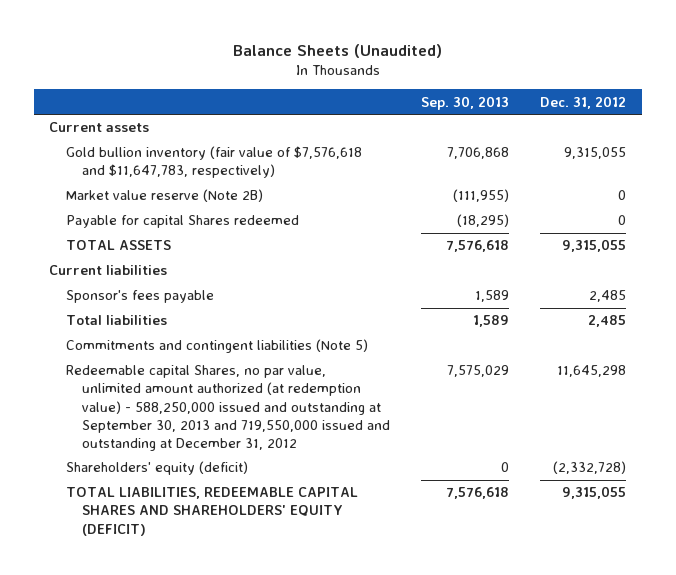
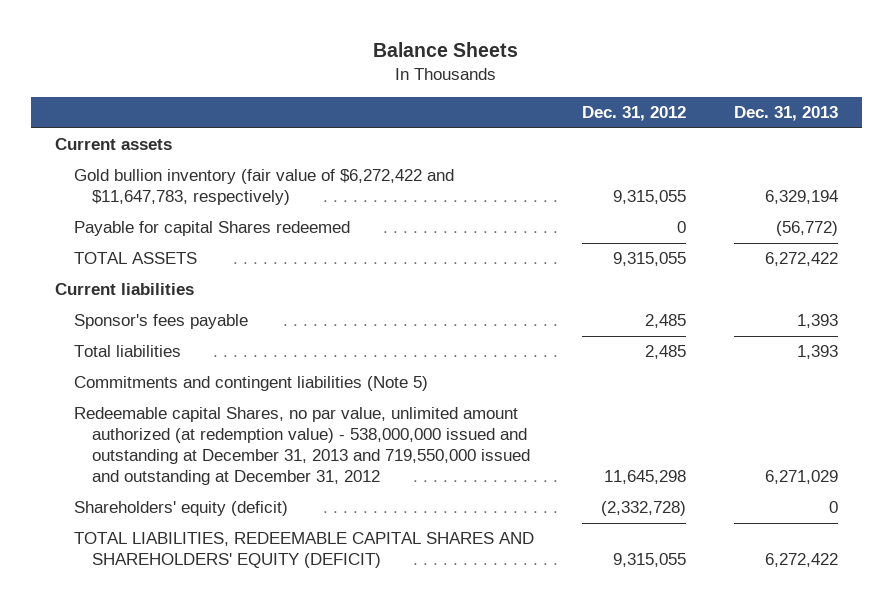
- Balance Sheets (Unaudited)
+ Balance Sheets
- | Sep. 30, 2013 | Dec. 31, 2012
+ | Dec. 31, 2012 | Dec. 31, 2013
- Gold bullion inventory (fair value of $7,576,618 and $11,647,783, respectively) | 7,706,868 | 9,315,055
- Market value reserve (Note 2B) | (111,955) | 0
+ Gold bullion inventory (fair value of $6,272,422 and $11,647,783, respectively) | 9,315,055 | 6,329,194
- Redeemable capital Shares, no par value, unlimited amount authorized (at redemption value) - 588,250,000 issued and outstanding at September 30, 2013 and 719,550,000 issued and outstanding at December 31, 2012 | 7,575,029 | 11,645,298
+ Redeemable capital Shares, no par value, unlimited amount authorized (at redemption value) - 538,000,000 issued and outstanding at December 31, 2013 and 719,550,000 issued and outstanding at December 31, 2012 | 11,645,298 | 6,271,029

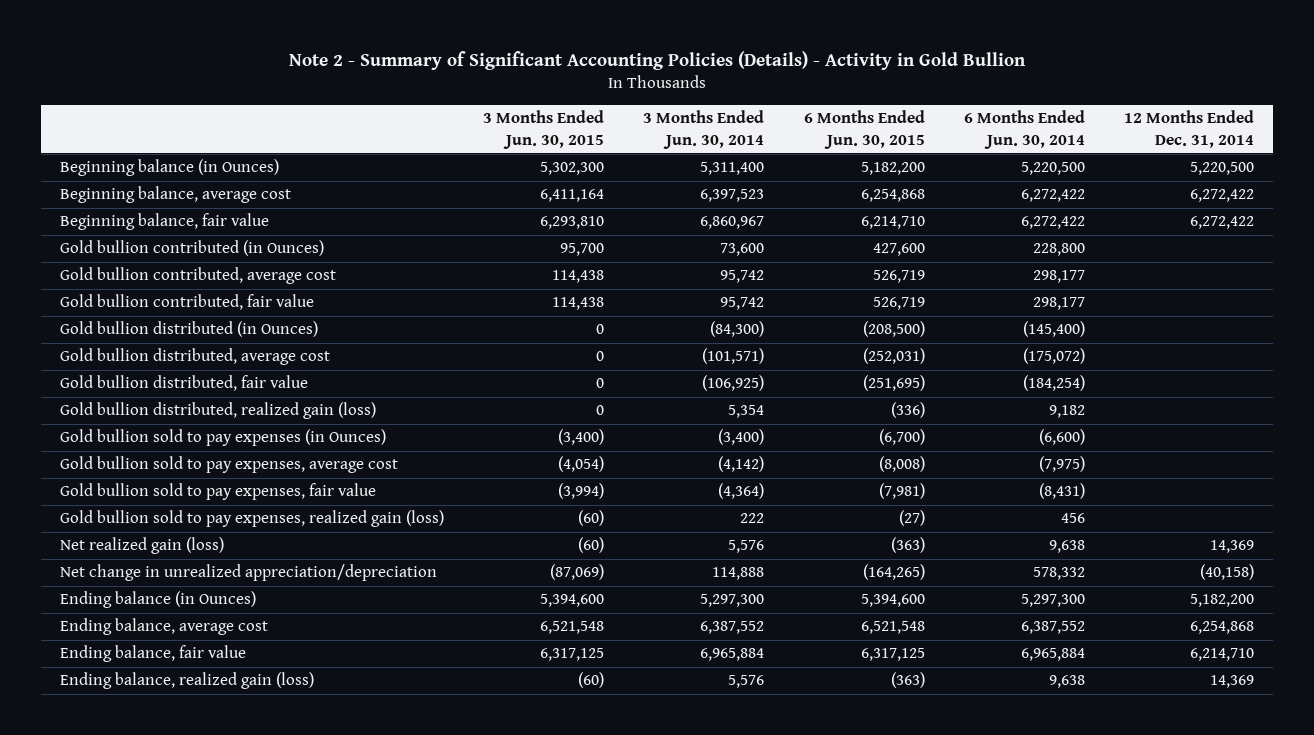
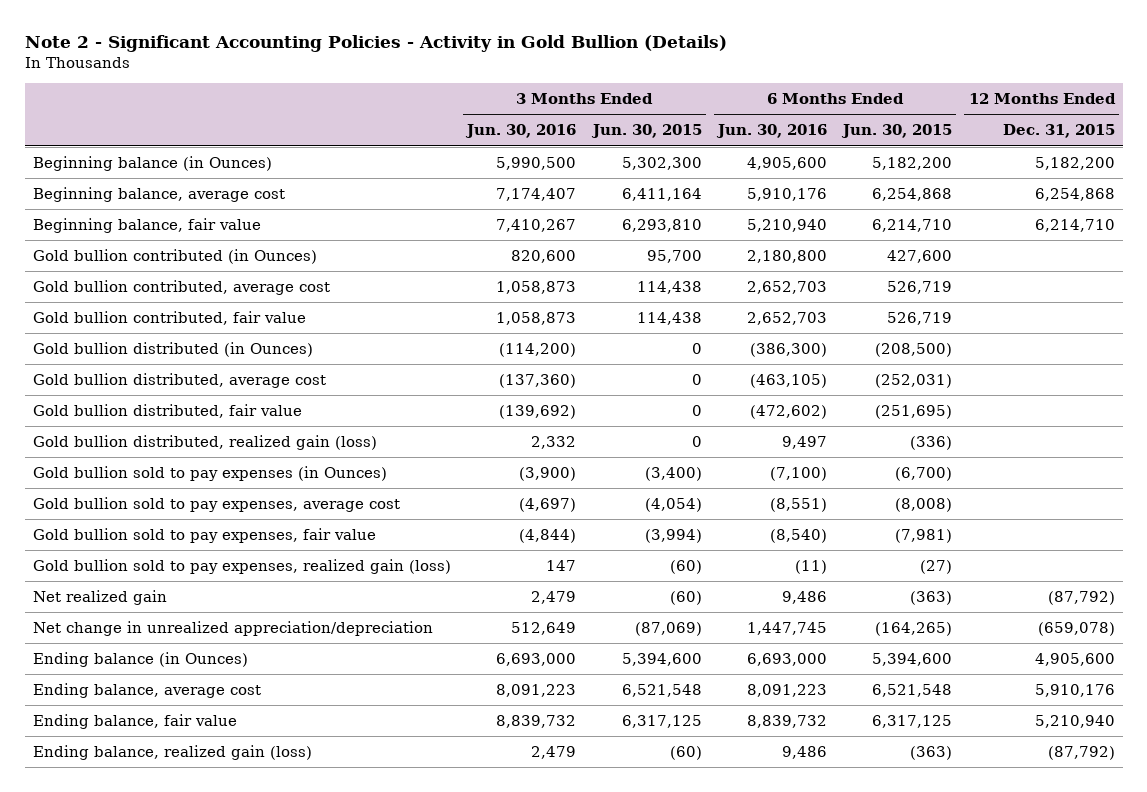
- Note 2 - Summary of Significant Accounting Policies (Details) - Activity in Gold Bullion
+ Note 2 - Significant Accounting Policies - Activity in Gold Bullion (Details)
- | 3 Months Ended Jun. 30, 2015 | 3 Months Ended Jun. 30, 2014 | 6 Months Ended Jun. 30, 2015 | 6 Months Ended Jun. 30, 2014 | 12 Months Ended Dec. 31, 2014
+ | 3 Months Ended Jun. 30, 2016 | 3 Months Ended Jun. 30, 2015 | 6 Months Ended Jun. 30, 2016 | 6 Months Ended Jun. 30, 2015 | 12 Months Ended Dec. 31, 2015
- Net realized gain (loss) | (60) | 5,576 | (363) | 9,638 | 14,369
+ Net realized gain | 2,479 | (60) | 9,486 | (363) | (87,792)

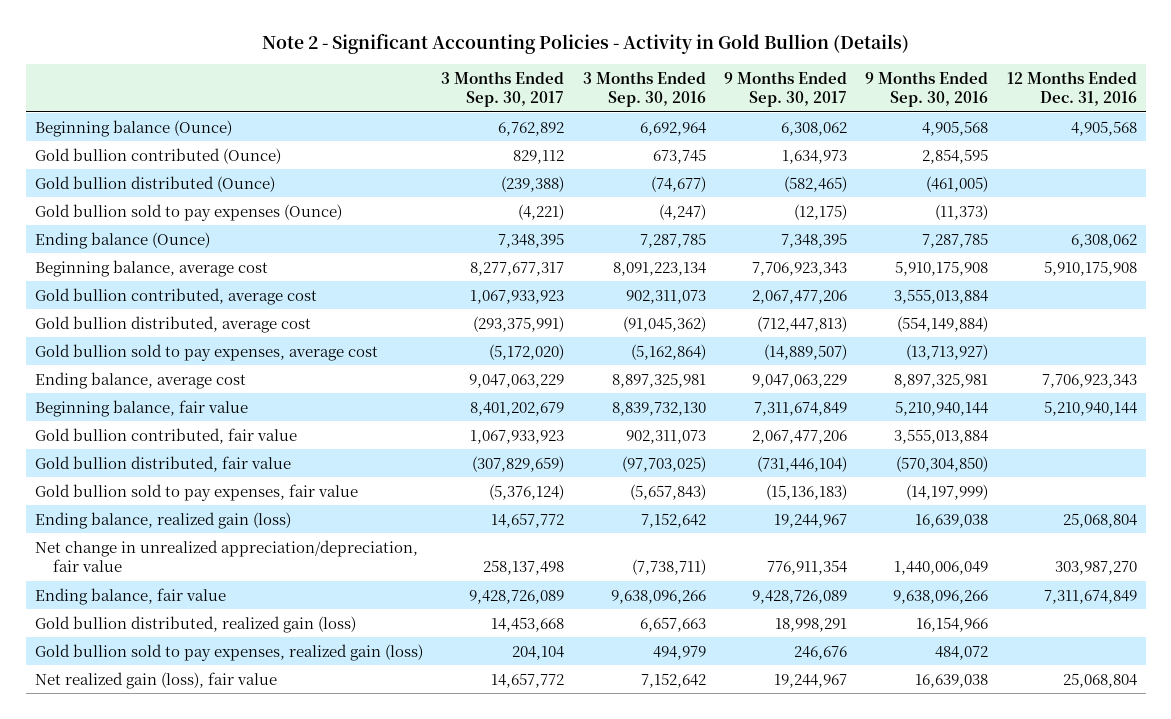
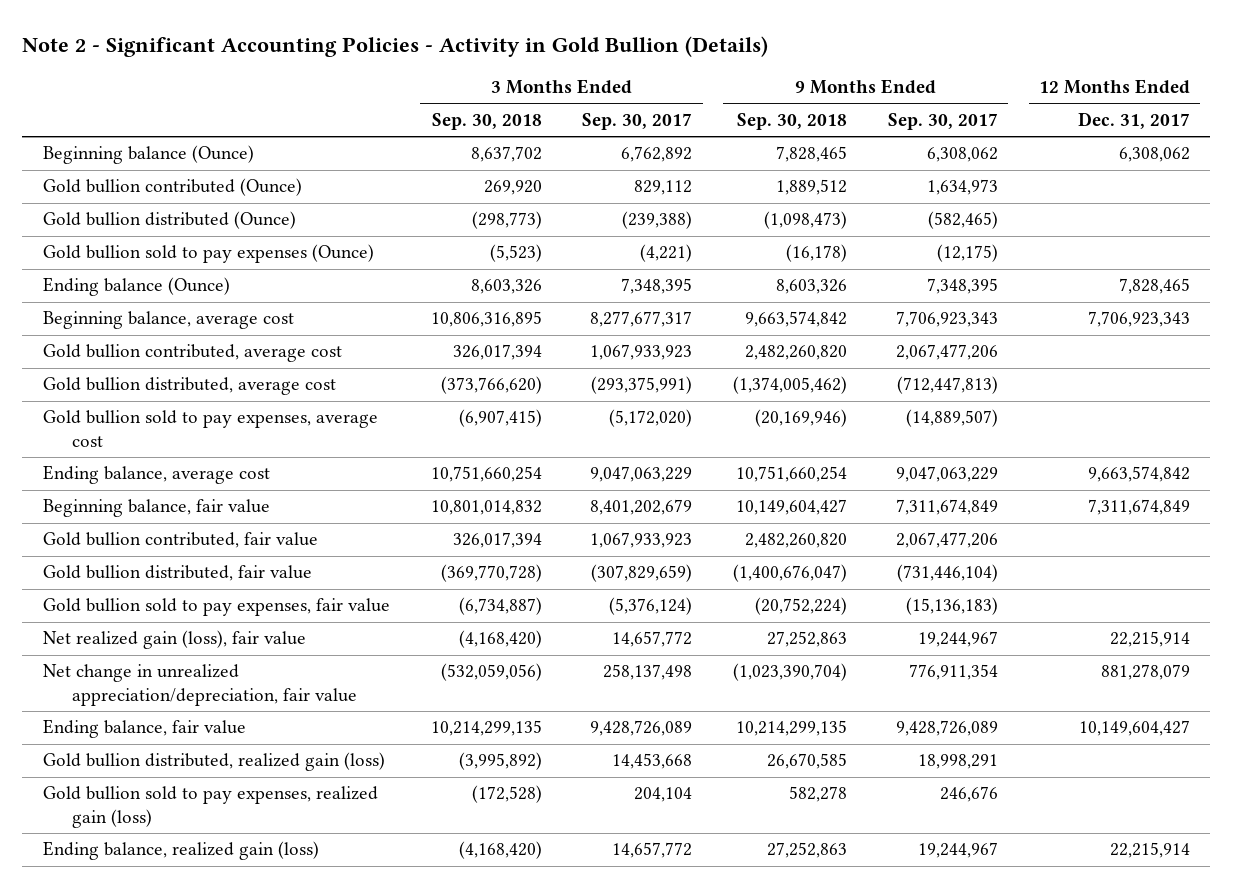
- | 3 Months Ended Sep. 30, 2017 | 3 Months Ended Sep. 30, 2016 | 9 Months Ended Sep. 30, 2017 | 9 Months Ended Sep. 30, 2016 | 12 Months Ended Dec. 31, 2016
+ | 3 Months Ended Sep. 30, 2018 | 3 Months Ended Sep. 30, 2017 | 9 Months Ended Sep. 30, 2018 | 9 Months Ended Sep. 30, 2017 | 12 Months Ended Dec. 31, 2017
moved up: Net realized gain (loss), fair value | (4,168,420) | 14,657,772 | 27,252,863 | 19,244,967 | 22,215,914
moved down: Ending balance, realized gain (loss) | (4,168,420) | 14,657,772 | 27,252,863 | 19,244,967 | 22,215,914

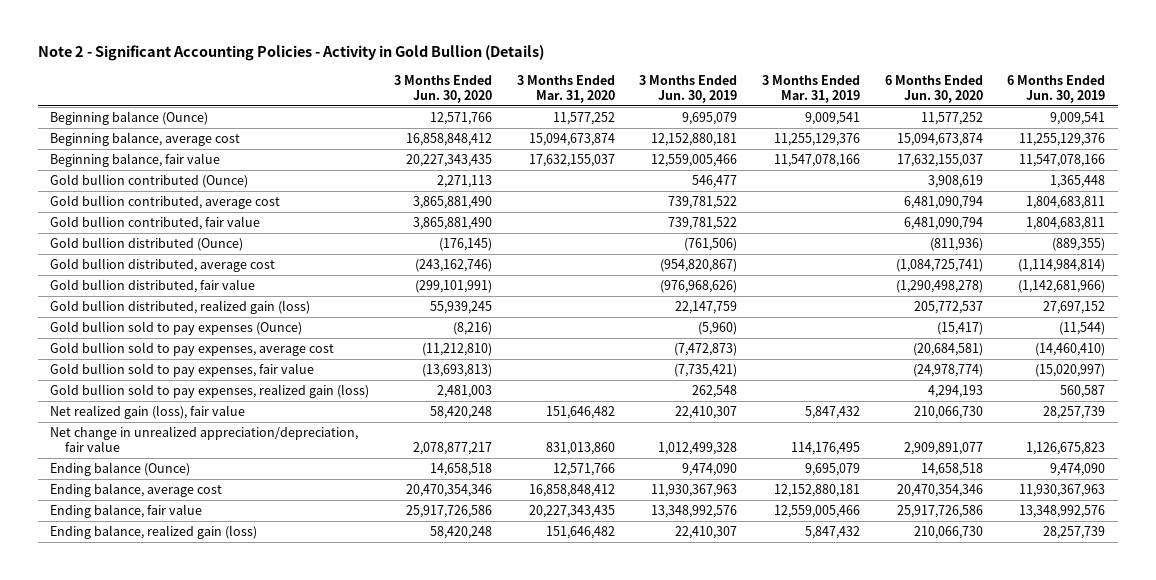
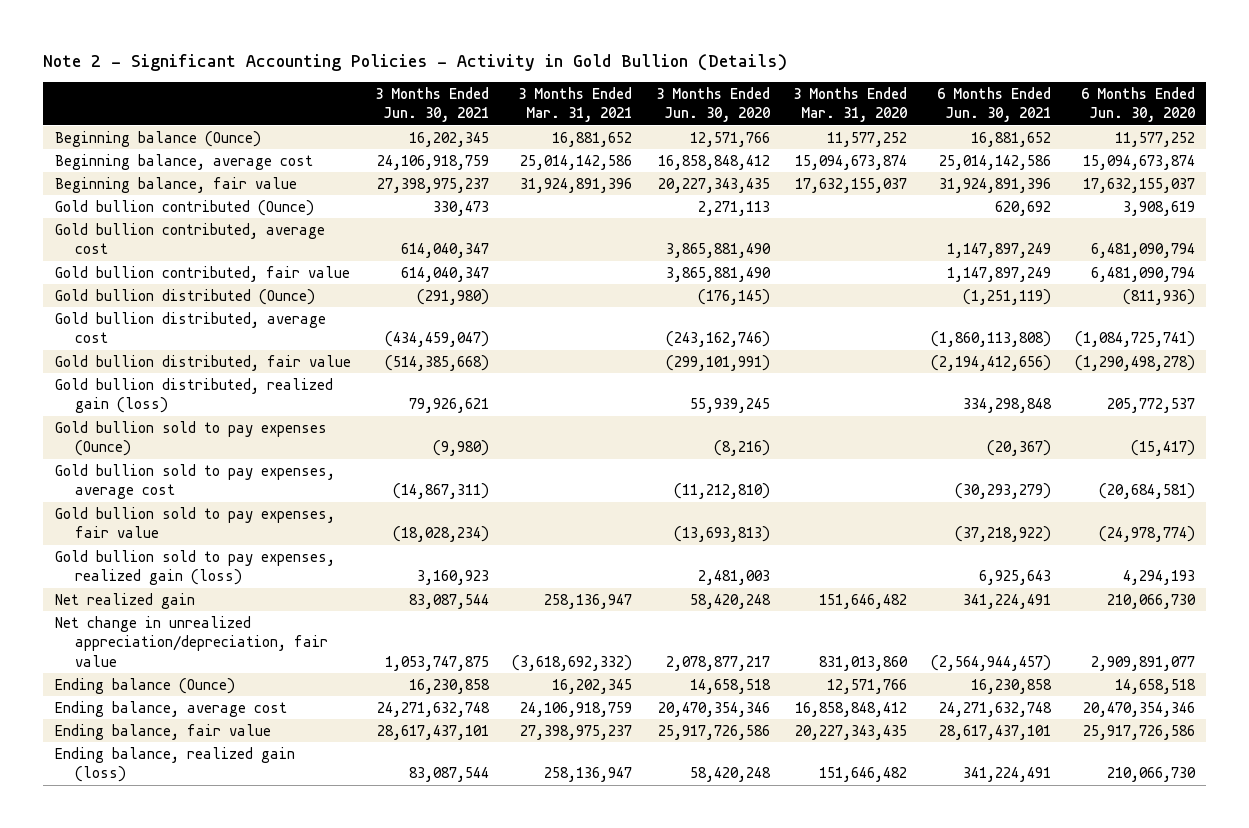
- | 3 Months Ended Jun. 30, 2020 | 3 Months Ended Mar. 31, 2020 | 3 Months Ended Jun. 30, 2019 | 3 Months Ended Mar. 31, 2019 | 6 Months Ended Jun. 30, 2020 | 6 Months Ended Jun. 30, 2019
+ | 3 Months Ended Jun. 30, 2021 | 3 Months Ended Mar. 31, 2021 | 3 Months Ended Jun. 30, 2020 | 3 Months Ended Mar. 31, 2020 | 6 Months Ended Jun. 30, 2021 | 6 Months Ended Jun. 30, 2020
- Net realized gain (loss), fair value | 58,420,248 | 151,646,482 | 22,410,307 | 5,847,432 | 210,066,730 | 28,257,739
+ Net realized gain | 83,087,544 | 258,136,947 | 58,420,248 | 151,646,482 | 341,224,491 | 210,066,730

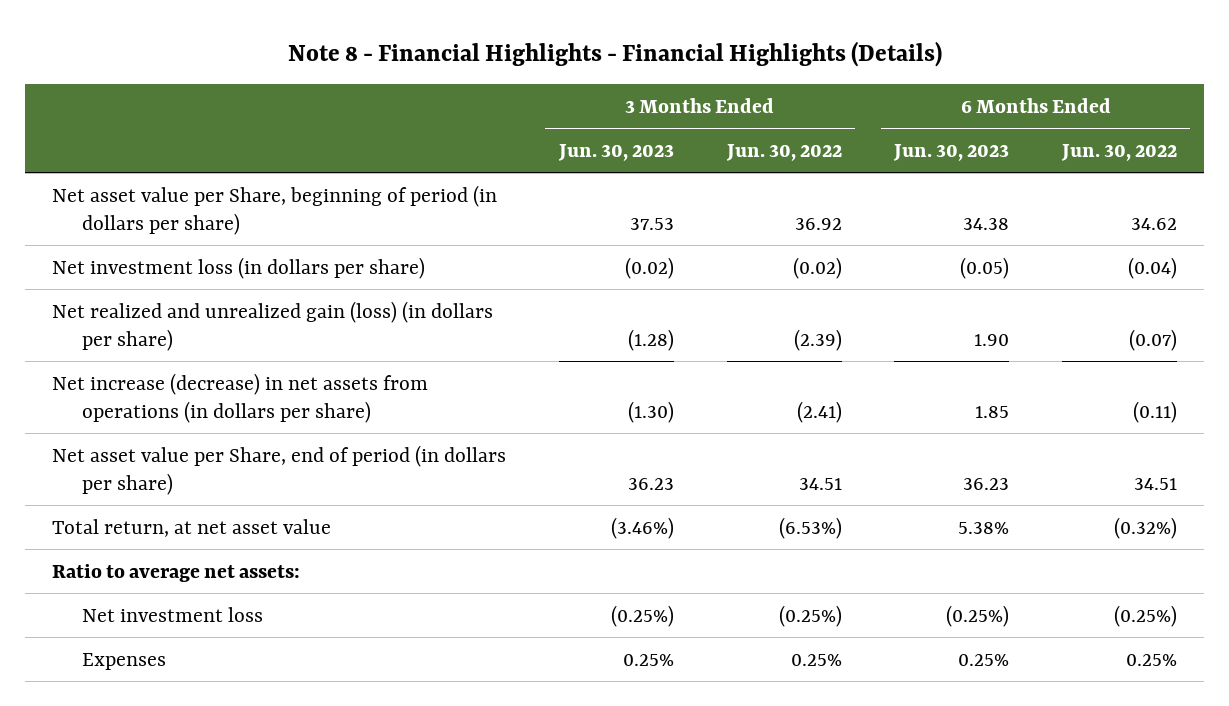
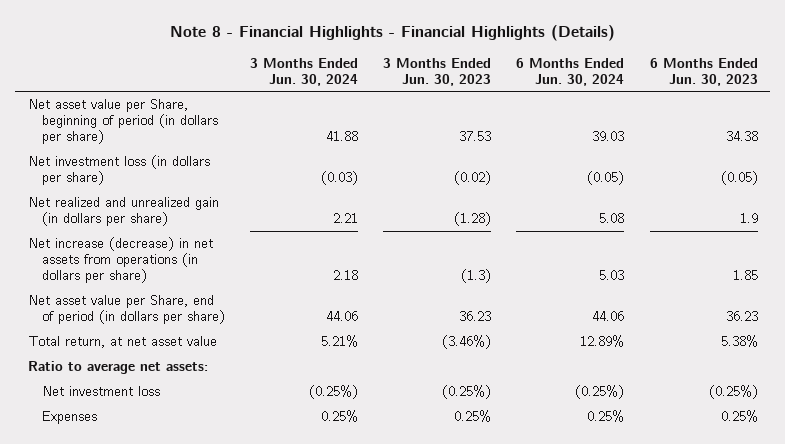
- | 3 Months Ended Jun. 30, 2023 | 3 Months Ended Jun. 30, 2022 | 6 Months Ended Jun. 30, 2023 | 6 Months Ended Jun. 30, 2022
+ | 3 Months Ended Jun. 30, 2024 | 3 Months Ended Jun. 30, 2023 | 6 Months Ended Jun. 30, 2024 | 6 Months Ended Jun. 30, 2023
- Net realized and unrealized gain (loss) (in dollars per share) | (1.28) | (2.39) | 1.90 | (0.07)
- Net increase (decrease) in net assets from operations (in dollars per share) | (1.30) | (2.41) | 1.85 | (0.11)
+ Net realized and unrealized gain (in dollars per share) | 2.21 | (1.28) | 5.08 | 1.9
+ Net increase (decrease) in net assets from operations (in dollars per share) | 2.18 | (1.3) | 5.03 | 1.85

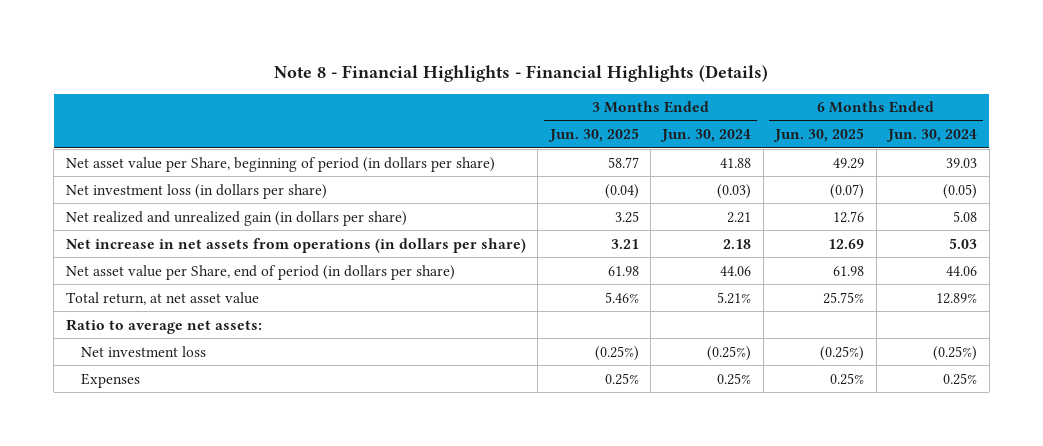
- | 3 Months Ended Jun. 30, 2024 | 3 Months Ended Jun. 30, 2023 | 6 Months Ended Jun. 30, 2024 | 6 Months Ended Jun. 30, 2023
+ | 3 Months Ended Jun. 30, 2025 | 3 Months Ended Jun. 30, 2024 | 6 Months Ended Jun. 30, 2025 | 6 Months Ended Jun. 30, 2024
- Net increase (decrease) in net assets from operations (in dollars per share) | 2.18 | (1.3) | 5.03 | 1.85
+ Net increase in net assets from operations (in dollars per share) | 3.21 | 2.18 | 12.69 | 5.03

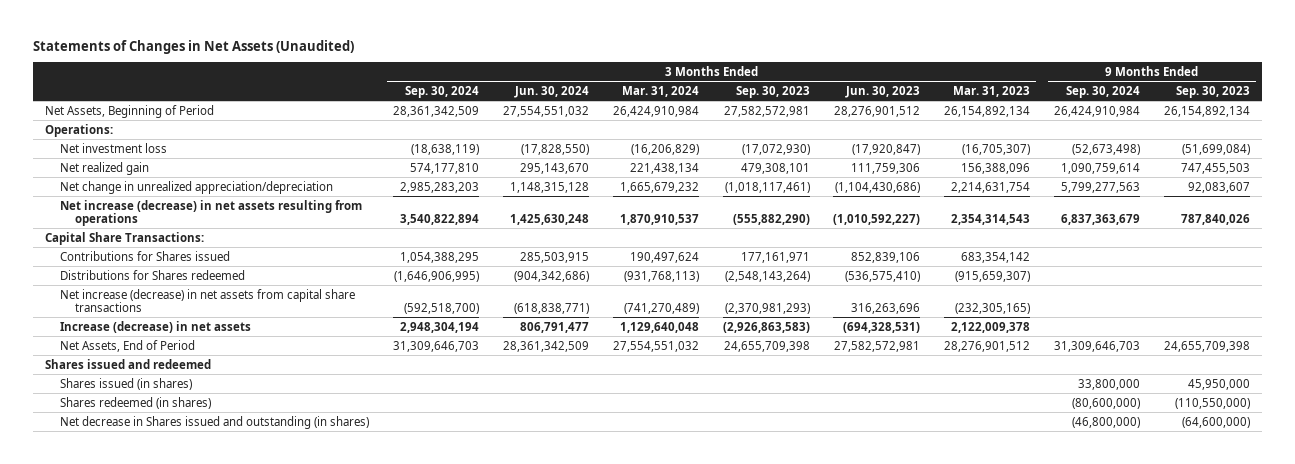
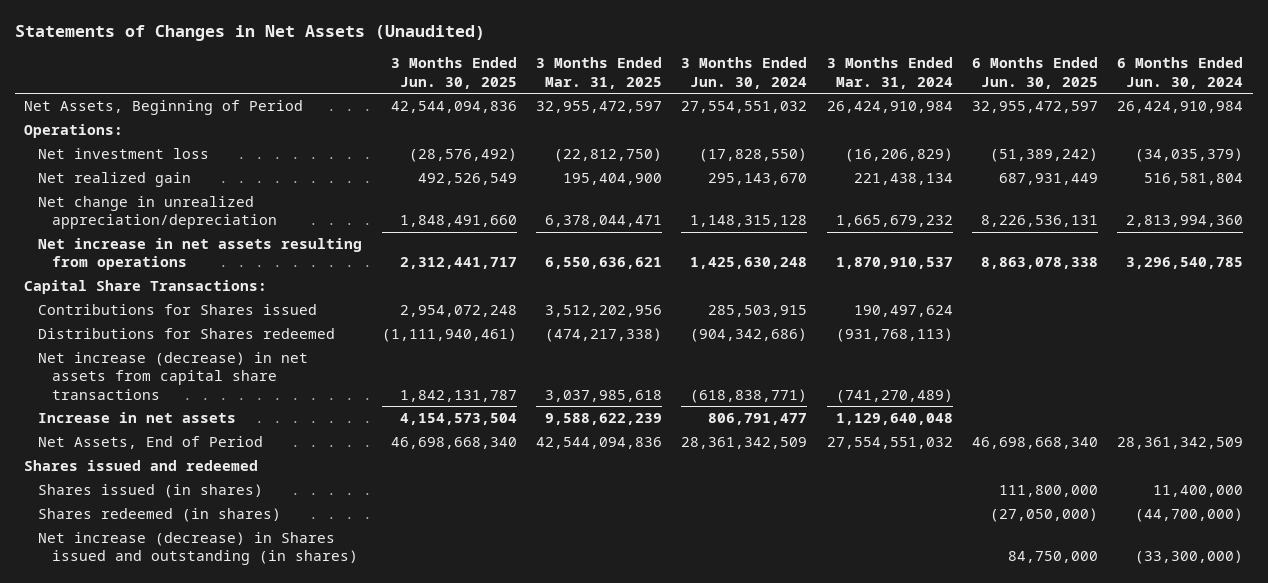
- | 3 Months Ended Sep. 30, 2024 | 3 Months Ended Jun. 30, 2024 | 3 Months Ended Mar. 31, 2024 | 3 Months Ended Sep. 30, 2023 | 3 Months Ended Jun. 30, 2023 | 3 Months Ended Mar. 31, 2023 | 9 Months Ended Sep. 30, 2024 | 9 Months Ended Sep. 30, 2023
+ | 3 Months Ended Jun. 30, 2025 | 3 Months Ended Mar. 31, 2025 | 3 Months Ended Jun. 30, 2024 | 3 Months Ended Mar. 31, 2024 | 6 Months Ended Jun. 30, 2025 | 6 Months Ended Jun. 30, 2024
- Net increase (decrease) in net assets resulting from operations | 3,540,822,894 | 1,425,630,248 | 1,870,910,537 | (555,882,290) | (1,010,592,227) | 2,354,314,543 | 6,837,363,679 | 787,840,026
+ Net increase in net assets resulting from operations | 2,312,441,717 | 6,550,636,621 | 1,425,630,248 | 1,870,910,537 | 8,863,078,338 | 3,296,540,785
- Increase (decrease) in net assets | 2,948,304,194 | 806,791,477 | 1,129,640,048 | (2,926,863,583) | (694,328,531) | 2,122,009,378 | |
+ Increase in net assets | 4,154,573,504 | 9,588,622,239 | 806,791,477 | 1,129,640,048 | |
- Net decrease in Shares issued and outstanding (in shares) | | | | | | | (46,800,000) | (64,600,000)
+ Net increase (decrease) in Shares issued and outstanding (in shares) | | | | | 84,750,000 | (33,300,000)

